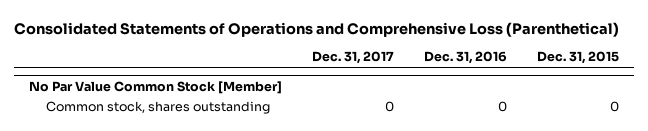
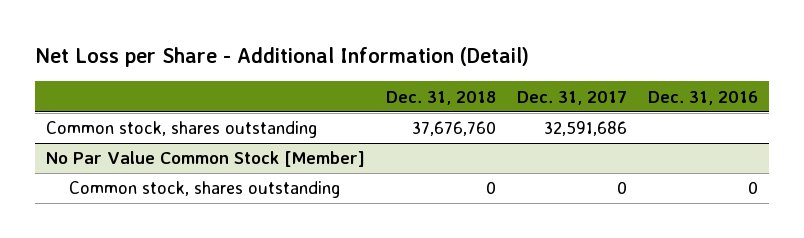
- Consolidated Statements of Operations and Comprehensive Loss (Parenthetical)
+ Net Loss per Share - Additional Information (Detail)
- | Dec. 31, 2017 | Dec. 31, 2016 | Dec. 31, 2015
+ | Dec. 31, 2018 | Dec. 31, 2017 | Dec. 31, 2016
+ Common stock, shares outstanding | 37,676,760 | 32,591,686 |

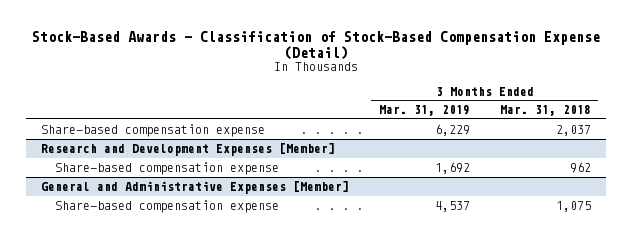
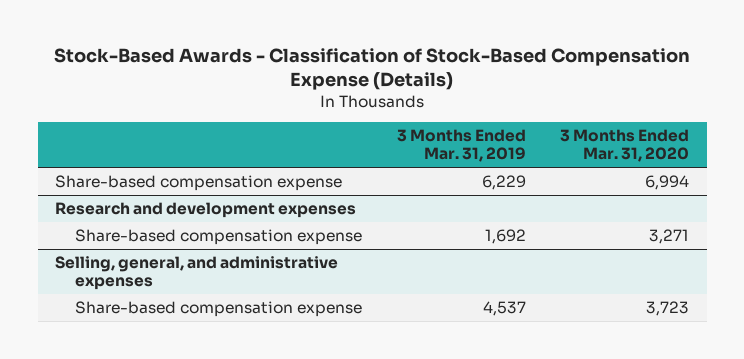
- Stock-Based Awards - Classification of Stock-Based Compensation Expense (Detail)
+ Stock-Based Awards - Classification of Stock-Based Compensation Expense (Details)
- | 3 Months Ended Mar. 31, 2019 | 3 Months Ended Mar. 31, 2018
+ | 3 Months Ended Mar. 31, 2019 | 3 Months Ended Mar. 31, 2020
- Research and Development Expenses [Member]
+ Research and development expenses
- General and Administrative Expenses [Member]
+ Selling, general, and administrative expenses

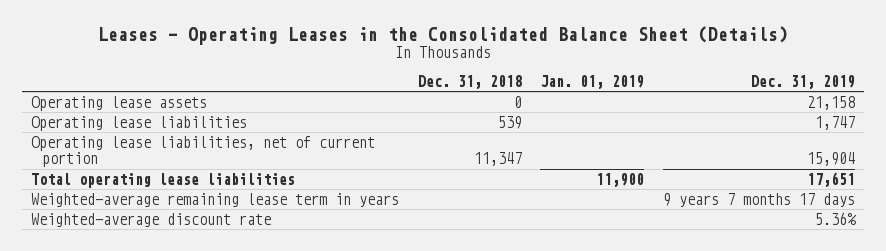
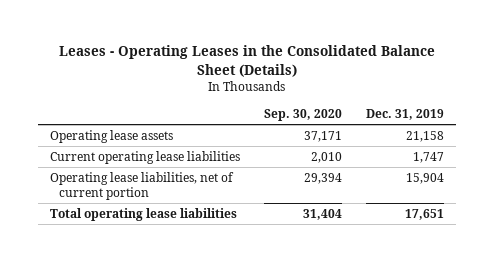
- | Dec. 31, 2018 | Jan. 01, 2019 | Dec. 31, 2019
+ | Sep. 30, 2020 | Dec. 31, 2019
- Operating lease liabilities | 539 | | 1,747
+ Current operating lease liabilities | 2,010 | 1,747
- Weighted-average remaining lease term in years | | | 9 years 7 months 17 days
- Weighted-average discount rate | | | 5.36%

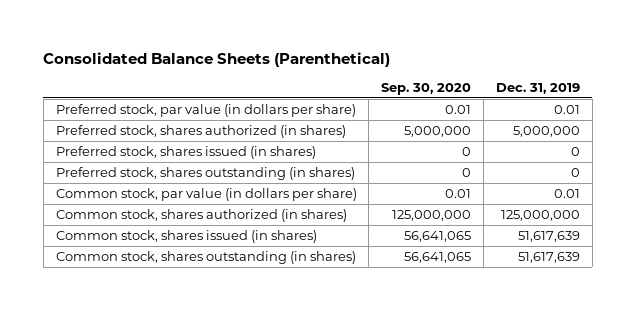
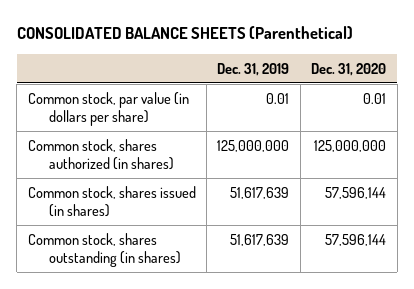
- Consolidated Balance Sheets (Parenthetical)
+ CONSOLIDATED BALANCE SHEETS (Parenthetical)
- | Sep. 30, 2020 | Dec. 31, 2019
+ | Dec. 31, 2019 | Dec. 31, 2020
- Preferred stock, par value (in dollars per share) | 0.01 | 0.01
- Preferred stock, shares authorized (in shares) | 5,000,000 | 5,000,000
- Preferred stock, shares issued (in shares) | 0 | 0
- Preferred stock, shares outstanding (in shares) | 0 | 0

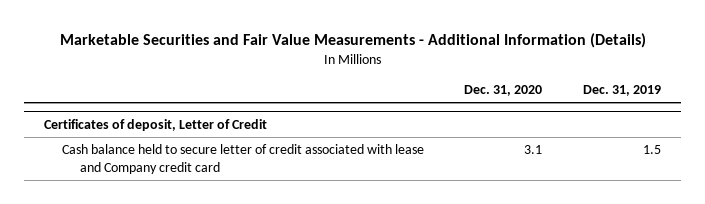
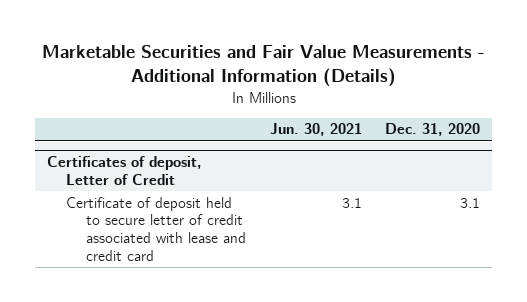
- | Dec. 31, 2020 | Dec. 31, 2019
+ | Jun. 30, 2021 | Dec. 31, 2020
@ Certificates of deposit, Letter of Credit
- Cash balance held to secure letter of credit associated with lease and Company credit card | 3.1 | 1.5
+ Certificate of deposit held to secure letter of credit associated with lease and credit card | 3.1 | 3.1

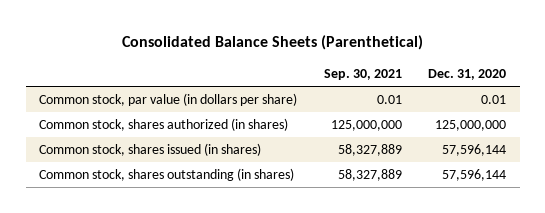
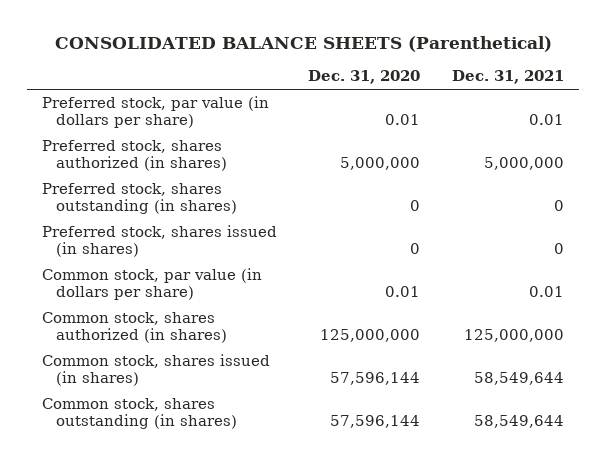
- Consolidated Balance Sheets (Parenthetical)
+ CONSOLIDATED BALANCE SHEETS (Parenthetical)
- | Sep. 30, 2021 | Dec. 31, 2020
+ | Dec. 31, 2020 | Dec. 31, 2021
+ Preferred stock, par value (in dollars per share) | 0.01 | 0.01
+ Preferred stock, shares authorized (in shares) | 5,000,000 | 5,000,000
+ Preferred stock, shares outstanding (in shares) | 0 | 0
+ Preferred stock, shares issued (in shares) | 0 | 0

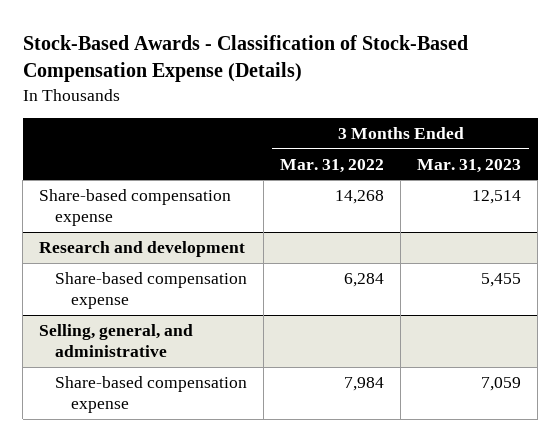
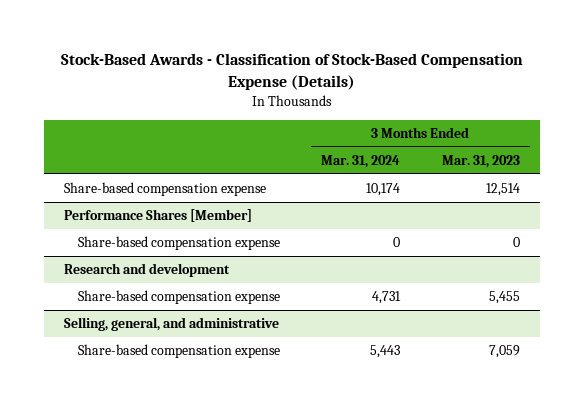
- | 3 Months Ended Mar. 31, 2022 | 3 Months Ended Mar. 31, 2023
+ | 3 Months Ended Mar. 31, 2024 | 3 Months Ended Mar. 31, 2023
+ Performance Shares [Member]
+ Share-based compensation expense | 0 | 0

